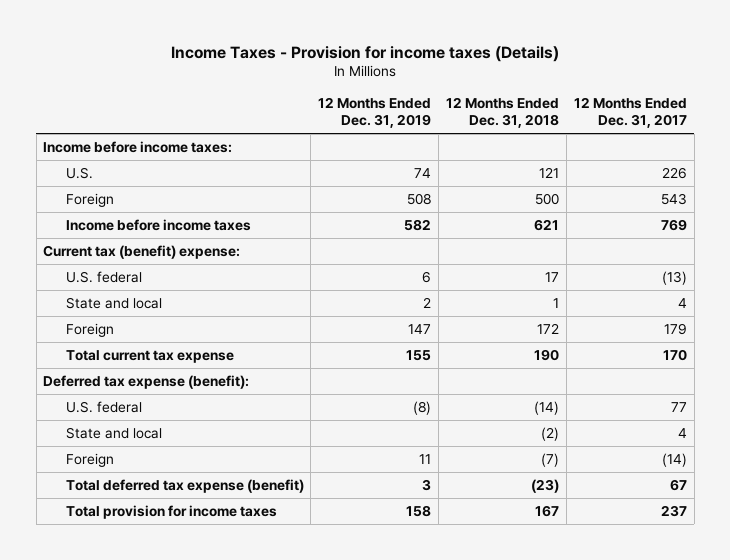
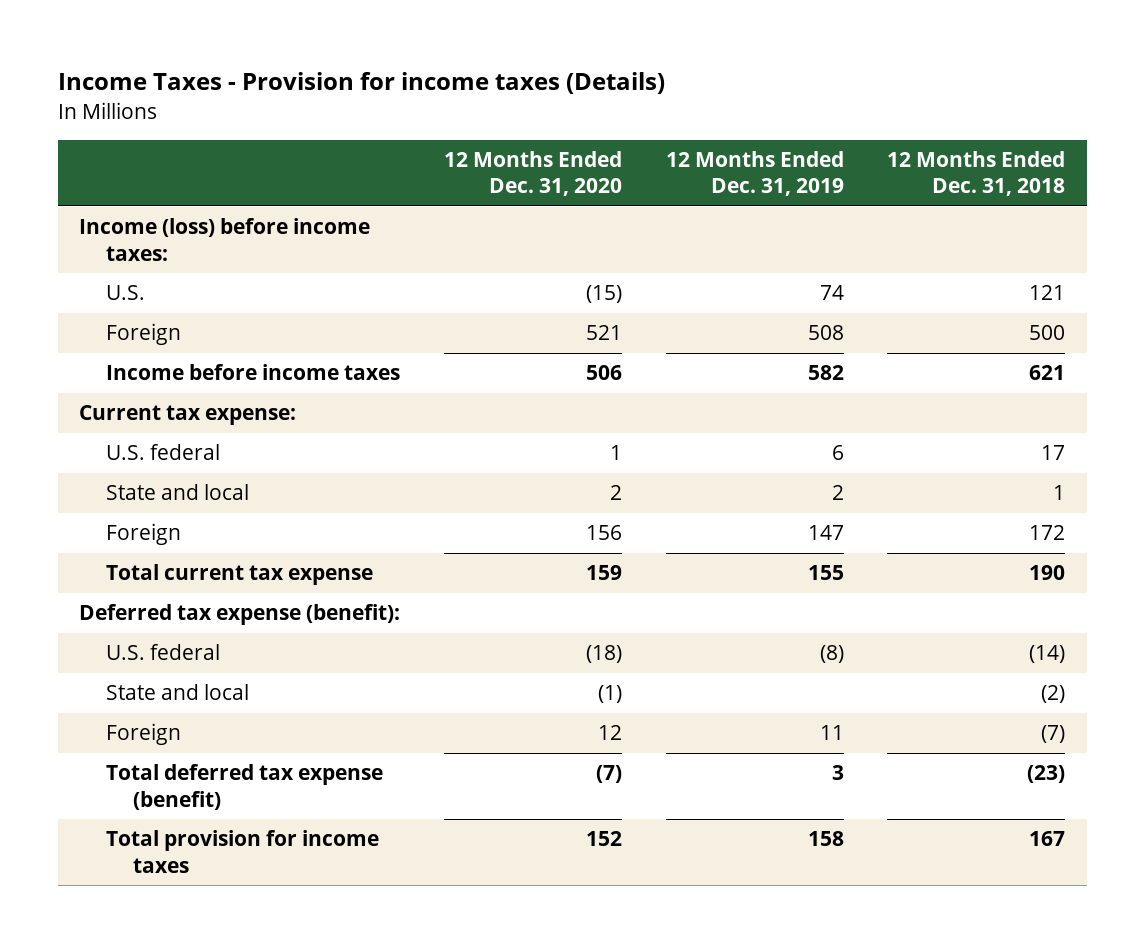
- | 12 Months Ended Dec. 31, 2019 | 12 Months Ended Dec. 31, 2018 | 12 Months Ended Dec. 31, 2017
+ | 12 Months Ended Dec. 31, 2020 | 12 Months Ended Dec. 31, 2019 | 12 Months Ended Dec. 31, 2018
- Income before income taxes:
+ Income (loss) before income taxes:
- Current tax (benefit) expense:
+ Current tax expense:

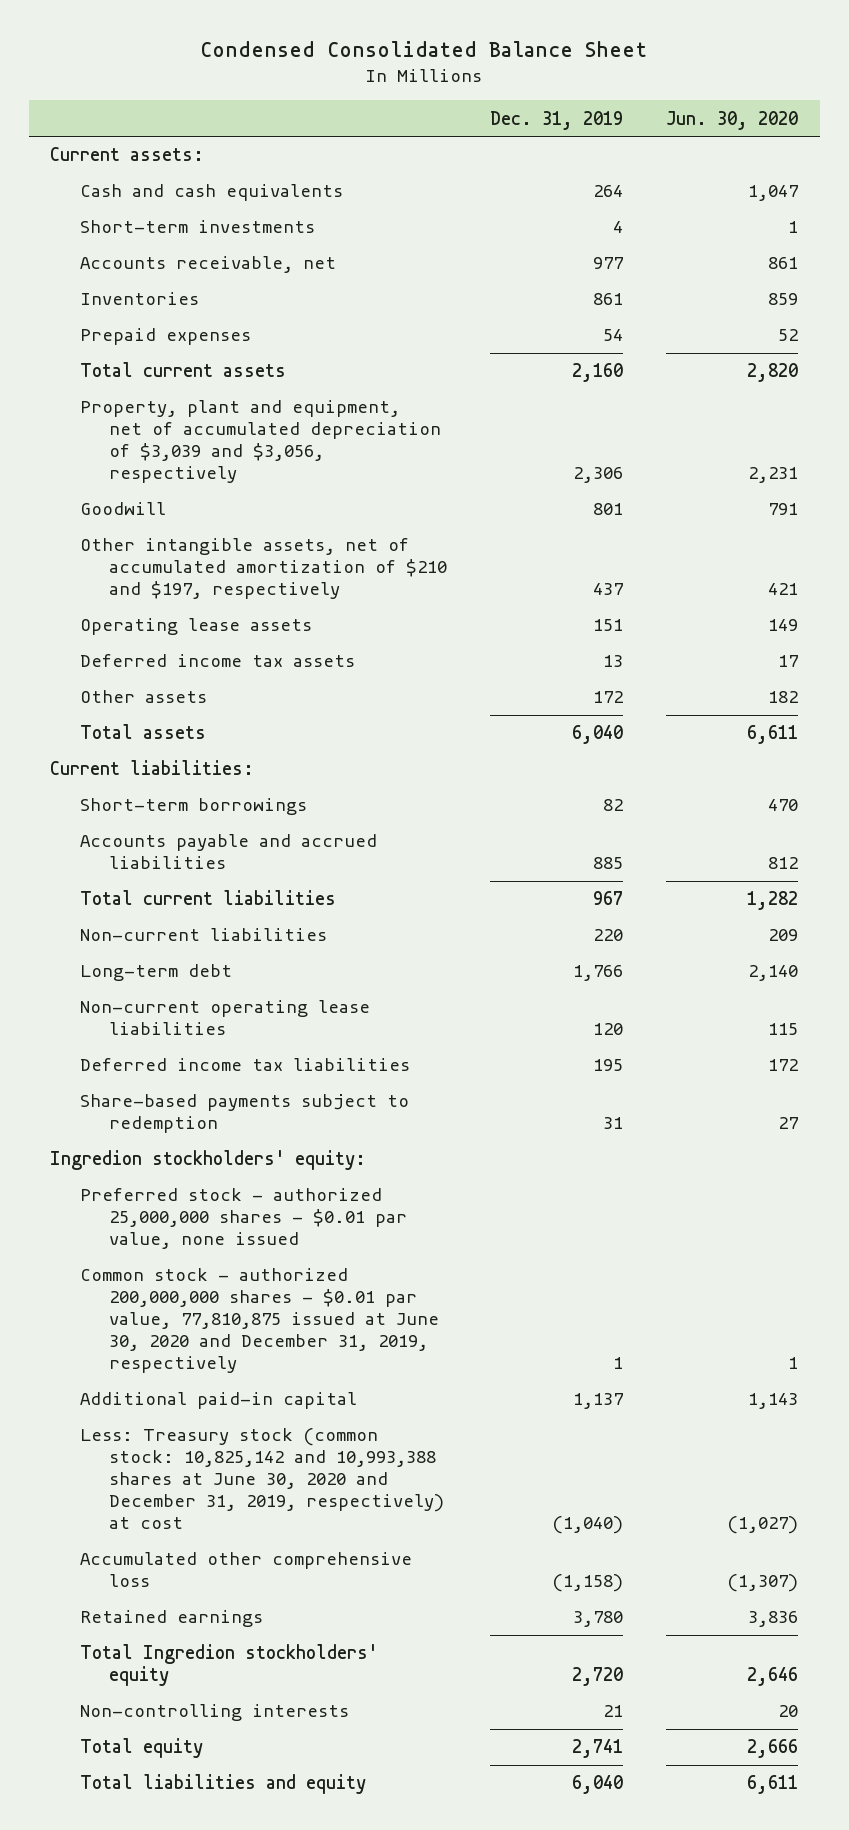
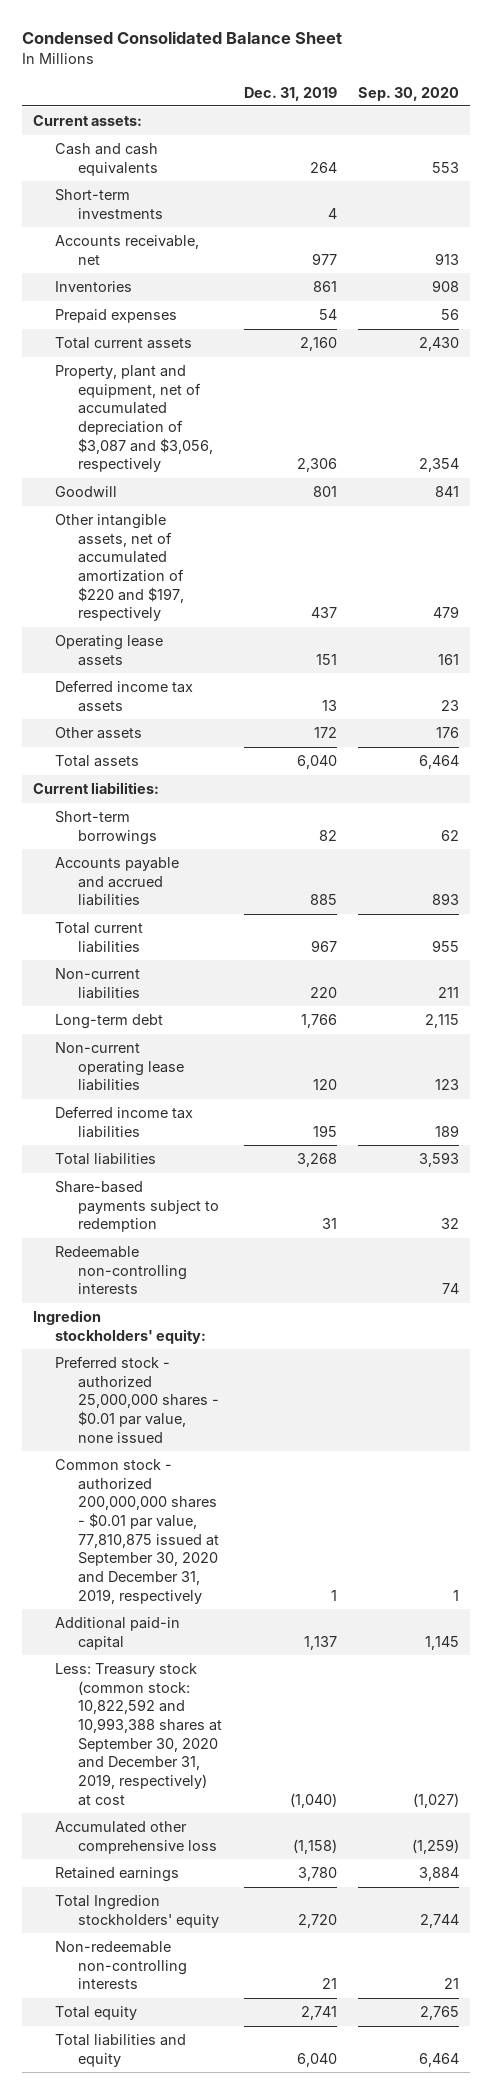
- | Dec. 31, 2019 | Jun. 30, 2020
+ | Dec. 31, 2019 | Sep. 30, 2020
- Property, plant and equipment, net of accumulated depreciation of $3,039 and $3,056, respectively | 2,306 | 2,231
+ Property, plant and equipment, net of accumulated depreciation of $3,087 and $3,056, respectively | 2,306 | 2,354
- Other intangible assets, net of accumulated amortization of $210 and $197, respectively | 437 | 421
+ Other intangible assets, net of accumulated amortization of $220 and $197, respectively | 437 | 479
+ Total liabilities | 3,268 | 3,593
+ Redeemable non-controlling interests | | 74
- Common stock - authorized 200,000,000 shares - $0.01 par value, 77,810,875 issued at June 30, 2020 and December 31, 2019, respectively | 1 | 1
+ Common stock - authorized 200,000,000 shares - $0.01 par value, 77,810,875 issued at September 30, 2020 and December 31, 2019, respectively | 1 | 1
- Less: Treasury stock (common stock: 10,825,142 and 10,993,388 shares at June 30, 2020 and December 31, 2019, respectively) at cost | (1,040) | (1,027)
+ Less: Treasury stock (common stock: 10,822,592 and 10,993,388 shares at September 30, 2020 and December 31, 2019, respectively) at cost | (1,040) | (1,027)
- Non-controlling interests | 21 | 20
+ Non-redeemable non-controlling interests | 21 | 21

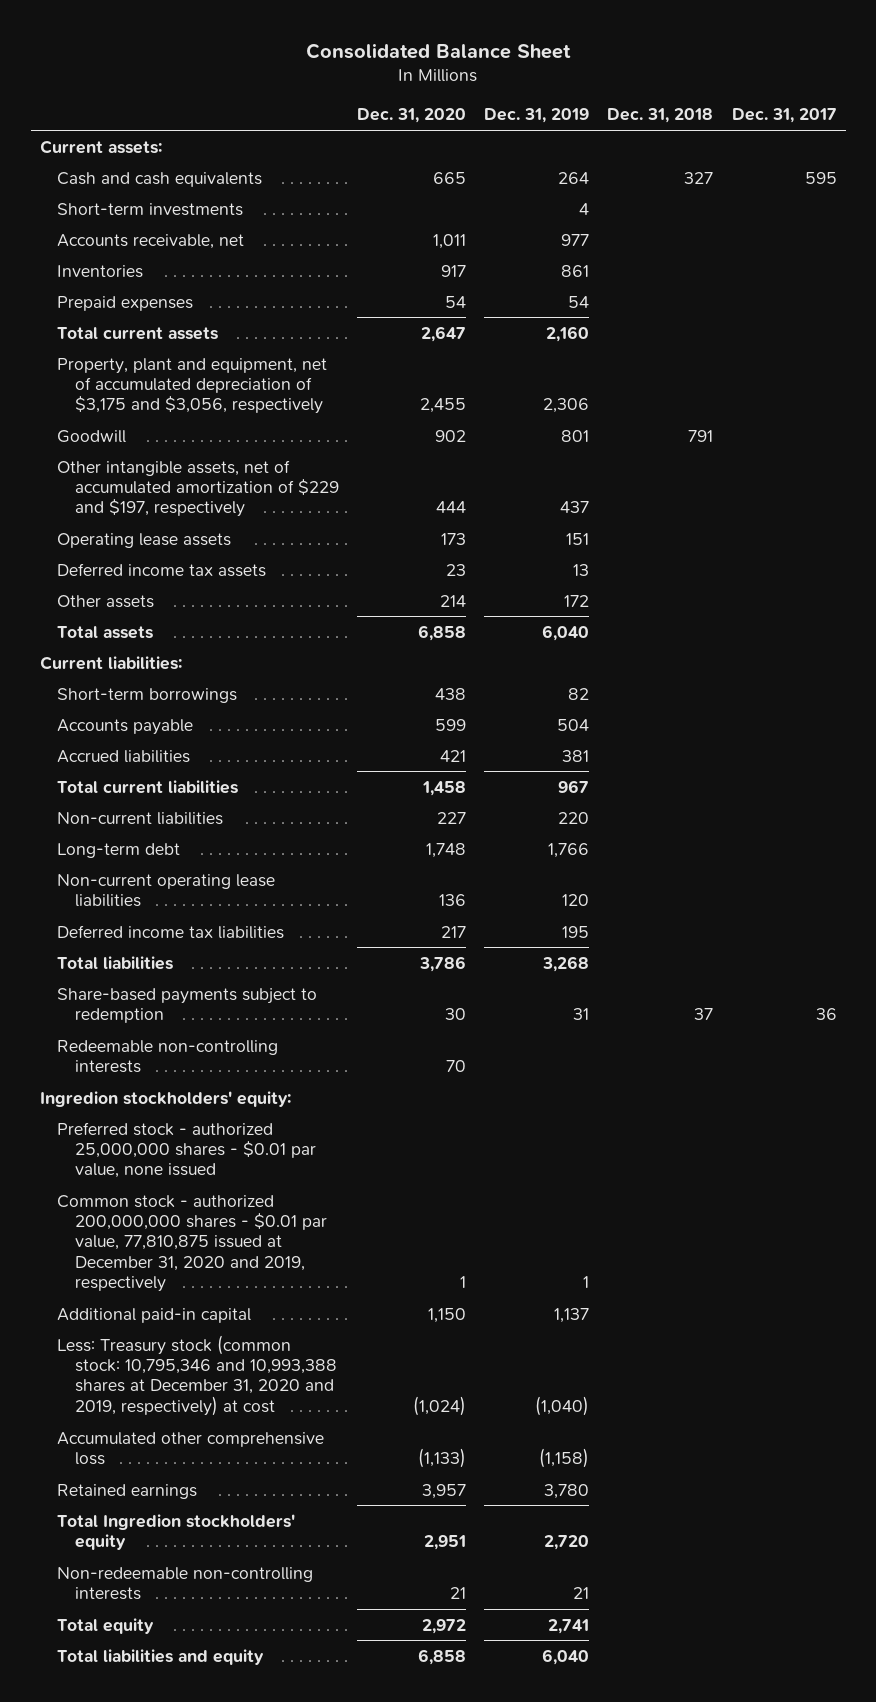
- Condensed Consolidated Balance Sheet
+ Consolidated Balance Sheet
- | Dec. 31, 2019 | Sep. 30, 2020
+ | Dec. 31, 2020 | Dec. 31, 2019 | Dec. 31, 2018 | Dec. 31, 2017
- Property, plant and equipment, net of accumulated depreciation of $3,087 and $3,056, respectively | 2,306 | 2,354
+ Property, plant and equipment, net of accumulated depreciation of $3,175 and $3,056, respectively | 2,455 | 2,306 | |
- Other intangible assets, net of accumulated amortization of $220 and $197, respectively | 437 | 479
+ Other intangible assets, net of accumulated amortization of $229 and $197, respectively | 444 | 437 | |
- Accounts payable and accrued liabilities | 885 | 893
+ Accounts payable | 599 | 504 | |
+ Accrued liabilities | 421 | 381 | |
- Common stock - authorized 200,000,000 shares - $0.01 par value, 77,810,875 issued at September 30, 2020 and December 31, 2019, respectively | 1 | 1
+ Common stock - authorized 200,000,000 shares - $0.01 par value, 77,810,875 issued at December 31, 2020 and 2019, respectively | 1 | 1 | |
- Less: Treasury stock (common stock: 10,822,592 and 10,993,388 shares at September 30, 2020 and December 31, 2019, respectively) at cost | (1,040) | (1,027)
+ Less: Treasury stock (common stock: 10,795,346 and 10,993,388 shares at December 31, 2020 and 2019, respectively) at cost | (1,024) | (1,040) | |

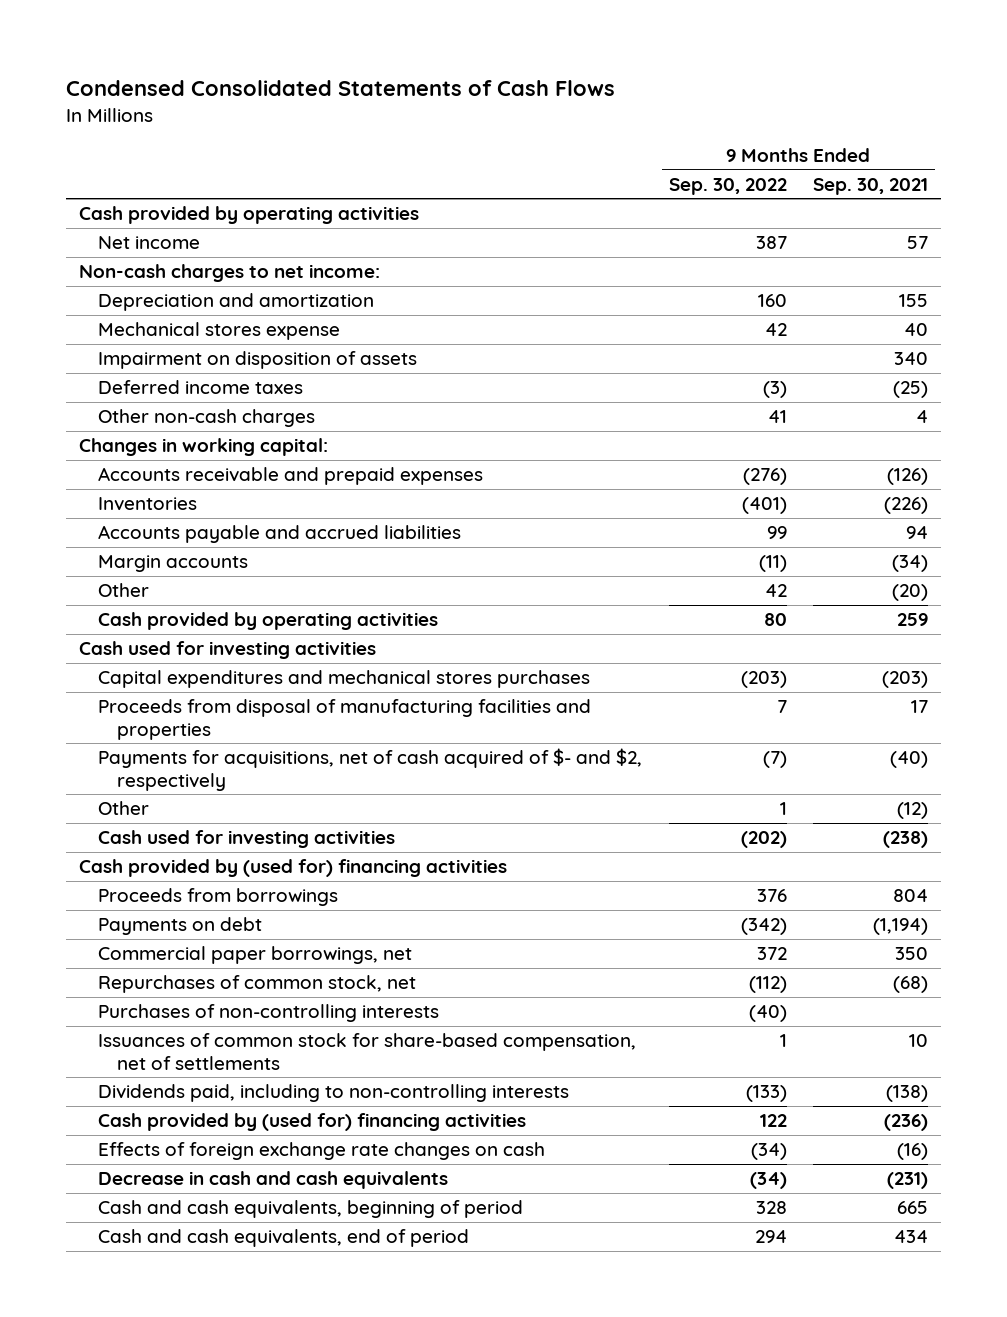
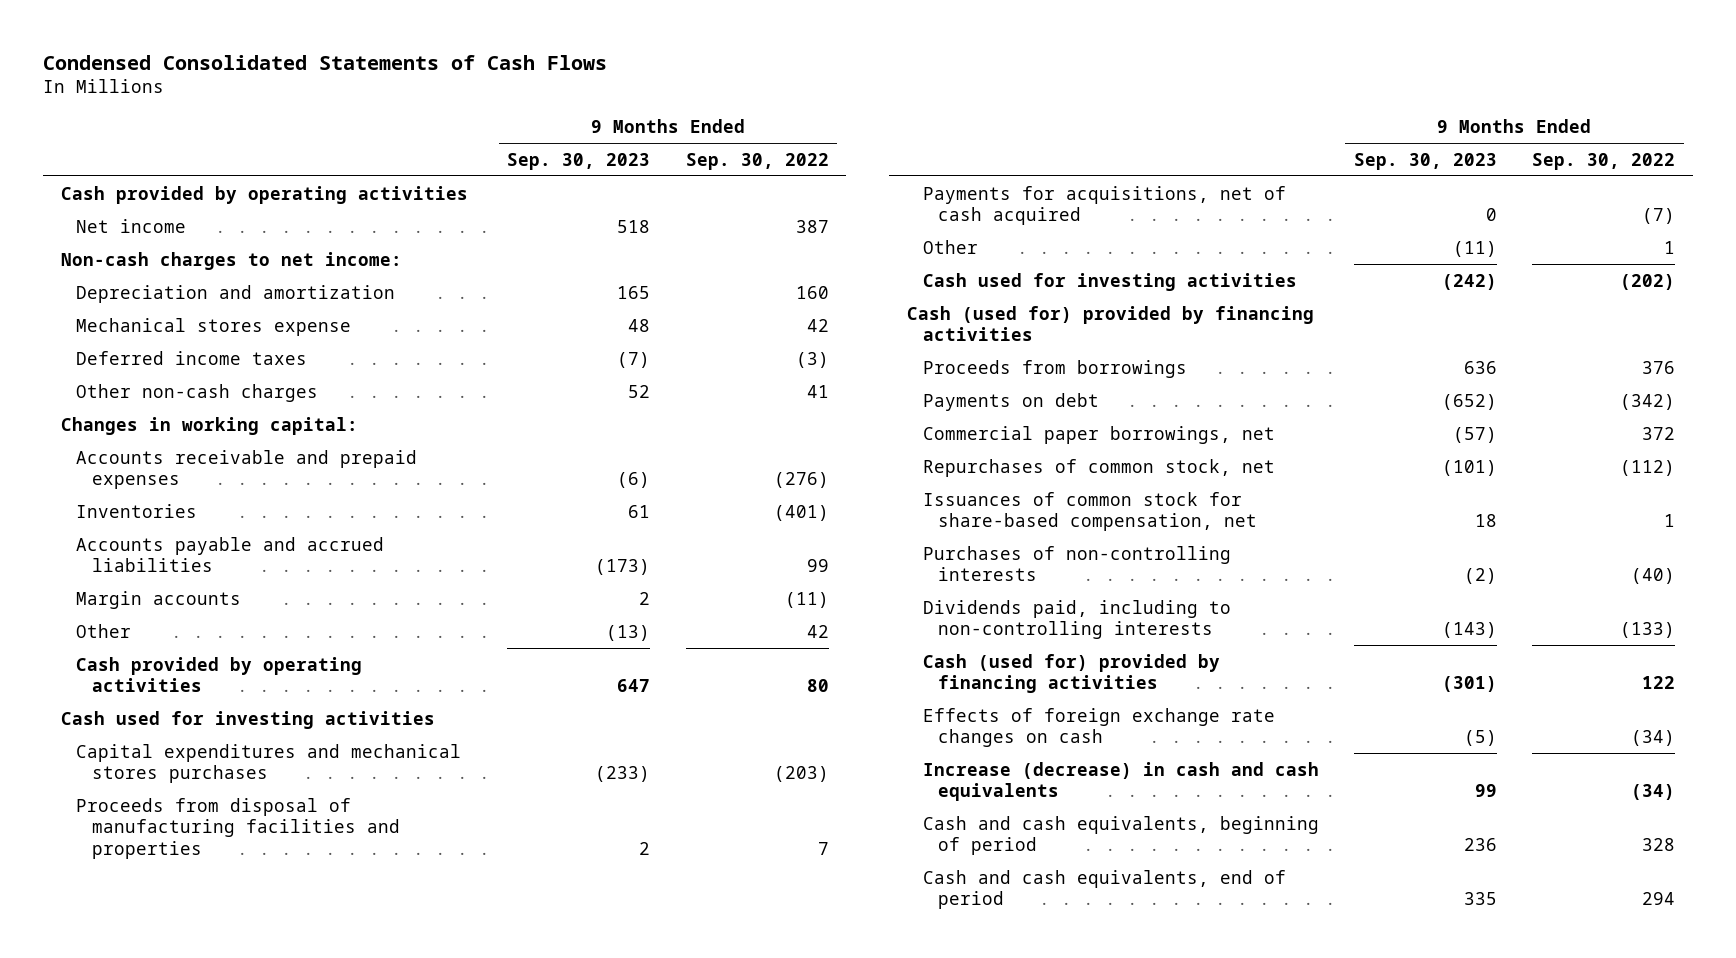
- | 9 Months Ended Sep. 30, 2022 | 9 Months Ended Sep. 30, 2021
+ | 9 Months Ended Sep. 30, 2023 | 9 Months Ended Sep. 30, 2022
- Impairment on disposition of assets | | 340
- Payments for acquisitions, net of cash acquired of $- and $2, respectively | (7) | (40)
+ Payments for acquisitions, net of cash acquired | 0 | (7)
- Cash provided by (used for) financing activities
+ Cash (used for) provided by financing activities
+ Issuances of common stock for share-based compensation, net | 18 | 1
- Issuances of common stock for share-based compensation, net of settlements | 1 | 10
- Cash provided by (used for) financing activities | 122 | (236)
+ Cash (used for) provided by financing activities | (301) | 122
- Decrease in cash and cash equivalents | (34) | (231)
+ Increase (decrease) in cash and cash equivalents | 99 | (34)

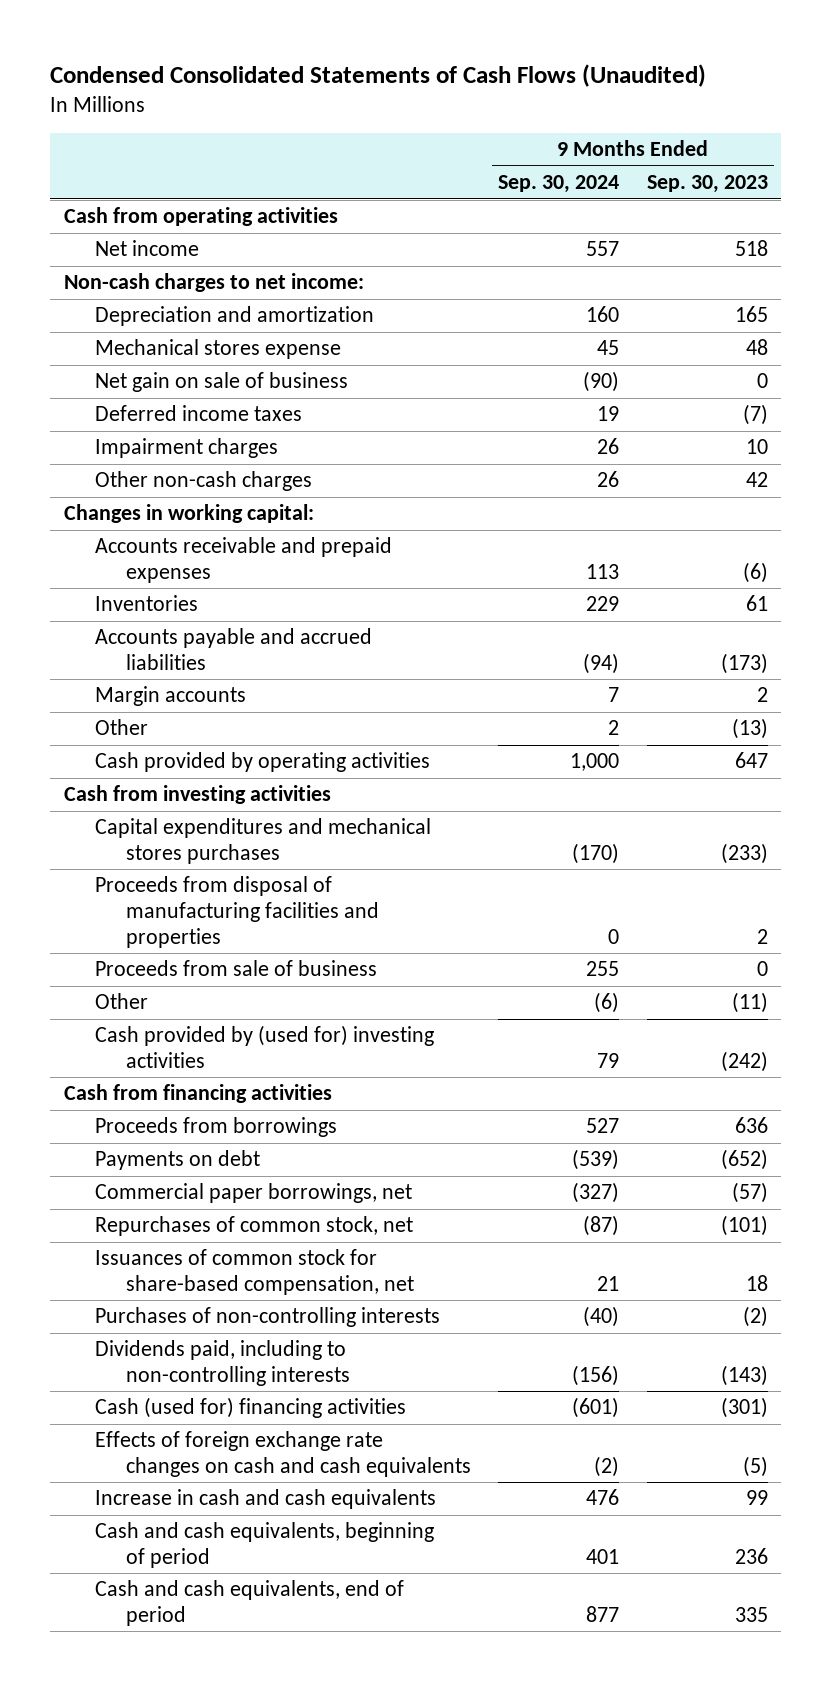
- Condensed Consolidated Statements of Cash Flows
+ Condensed Consolidated Statements of Cash Flows (Unaudited)
- | 9 Months Ended Sep. 30, 2023 | 9 Months Ended Sep. 30, 2022
+ | 9 Months Ended Sep. 30, 2024 | 9 Months Ended Sep. 30, 2023
- Cash provided by operating activities
+ Cash from operating activities
+ Net gain on sale of business | (90) | 0
- Other non-cash charges | 52 | 41
+ Impairment charges | 26 | 10
+ Other non-cash charges | 26 | 42
- Cash used for investing activities
+ Cash from investing activities
- Payments for acquisitions, net of cash acquired | 0 | (7)
+ Proceeds from sale of business | 255 | 0
- Cash used for investing activities | (242) | (202)
- Cash (used for) provided by financing activities
+ Cash provided by (used for) investing activities | 79 | (242)
+ Cash from financing activities
- Cash (used for) provided by financing activities | (301) | 122
- Effects of foreign exchange rate changes on cash | (5) | (34)
- Increase (decrease) in cash and cash equivalents | 99 | (34)
+ Cash (used for) financing activities | (601) | (301)
+ Effects of foreign exchange rate changes on cash and cash equivalents | (2) | (5)
+ Increase in cash and cash equivalents | 476 | 99

